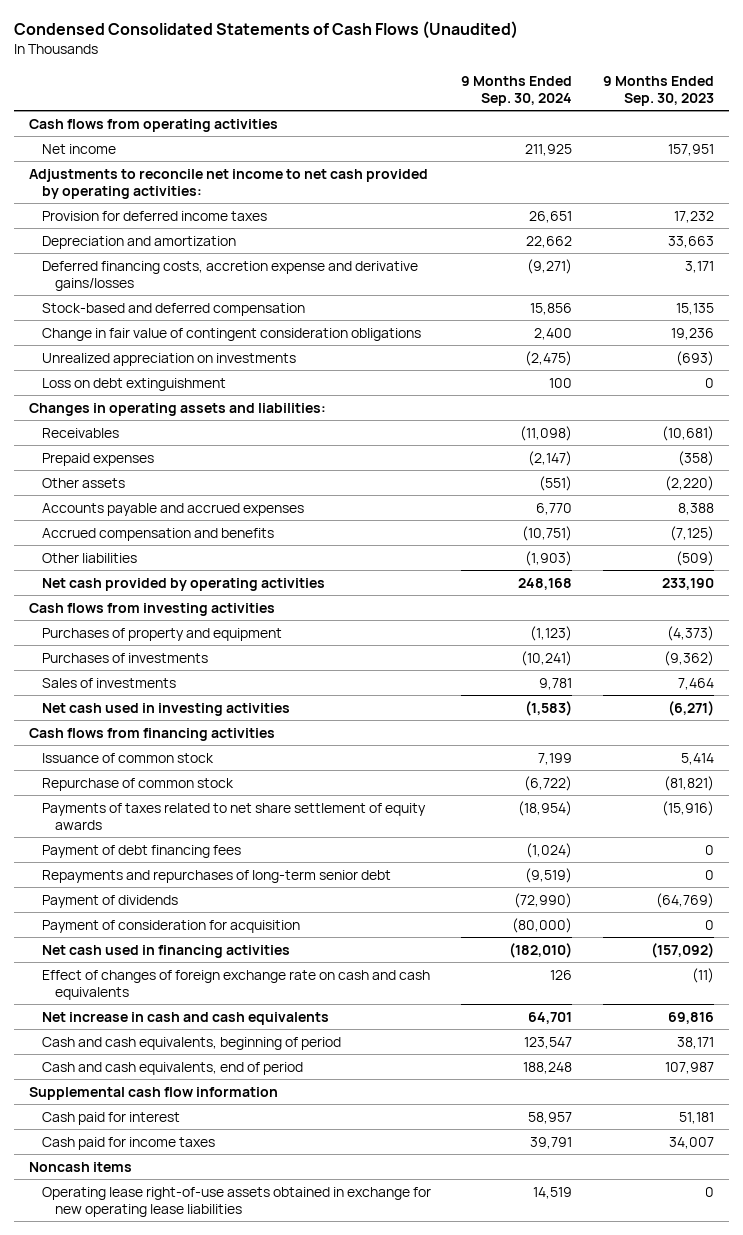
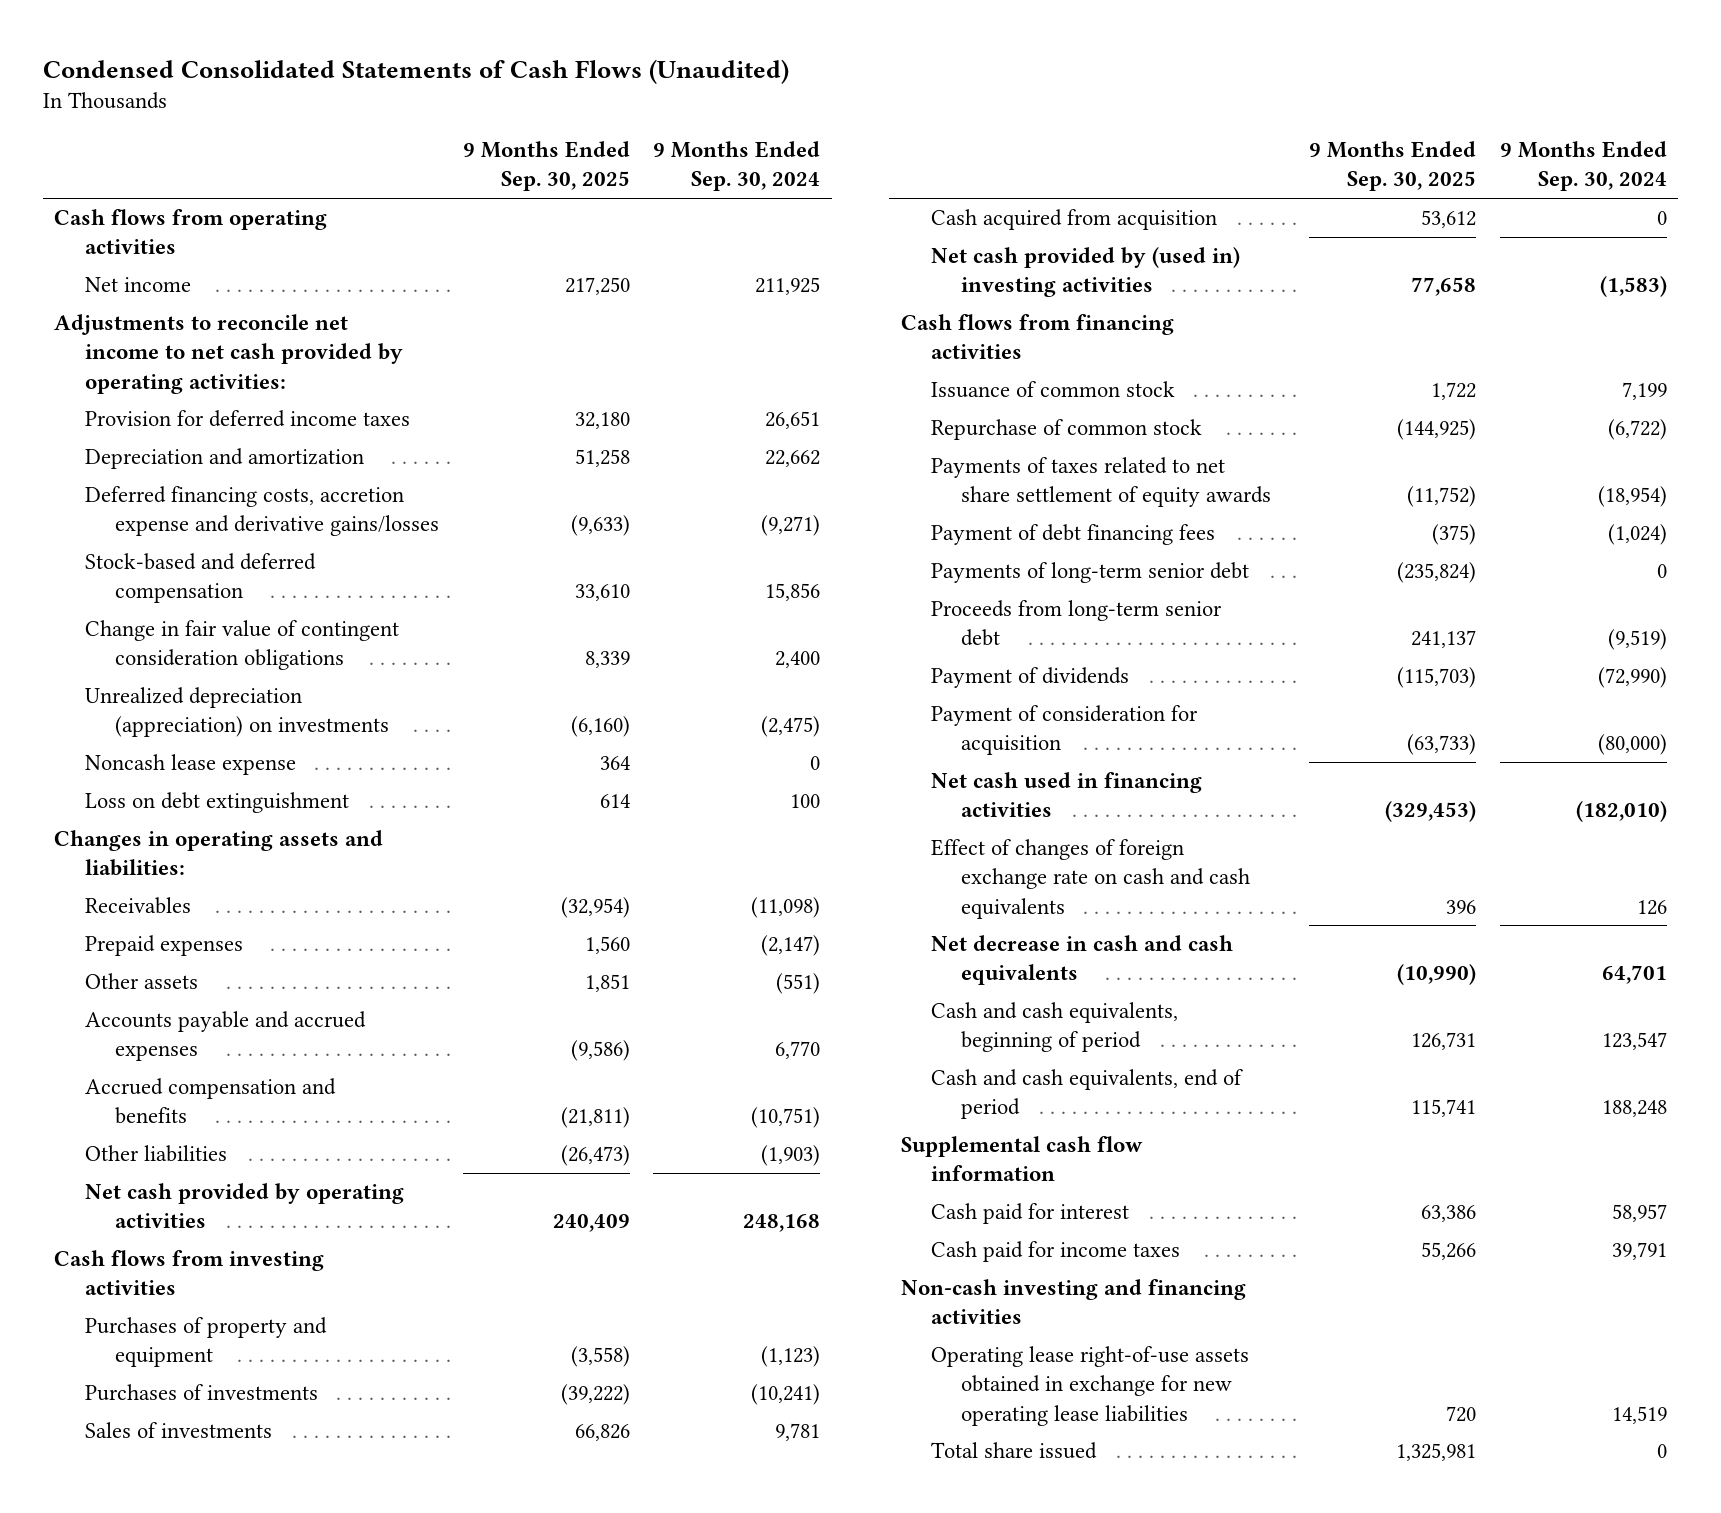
- | 9 Months Ended Sep. 30, 2024 | 9 Months Ended Sep. 30, 2023
+ | 9 Months Ended Sep. 30, 2025 | 9 Months Ended Sep. 30, 2024
- Unrealized appreciation on investments | (2,475) | (693)
+ Unrealized depreciation (appreciation) on investments | (6,160) | (2,475)
+ Noncash lease expense | 364 | 0
- Net cash used in investing activities | (1,583) | (6,271)
+ Cash acquired from acquisition | 53,612 | 0
+ Net cash provided by (used in) investing activities | 77,658 | (1,583)
- Repayments and repurchases of long-term senior debt | (9,519) | 0
+ Payments of long-term senior debt | (235,824) | 0
+ Proceeds from long-term senior debt | 241,137 | (9,519)
- Net increase in cash and cash equivalents | 64,701 | 69,816
+ Net decrease in cash and cash equivalents | (10,990) | 64,701
- Noncash items
+ Non-cash investing and financing activities
+ Total share issued | 1,325,981 | 0

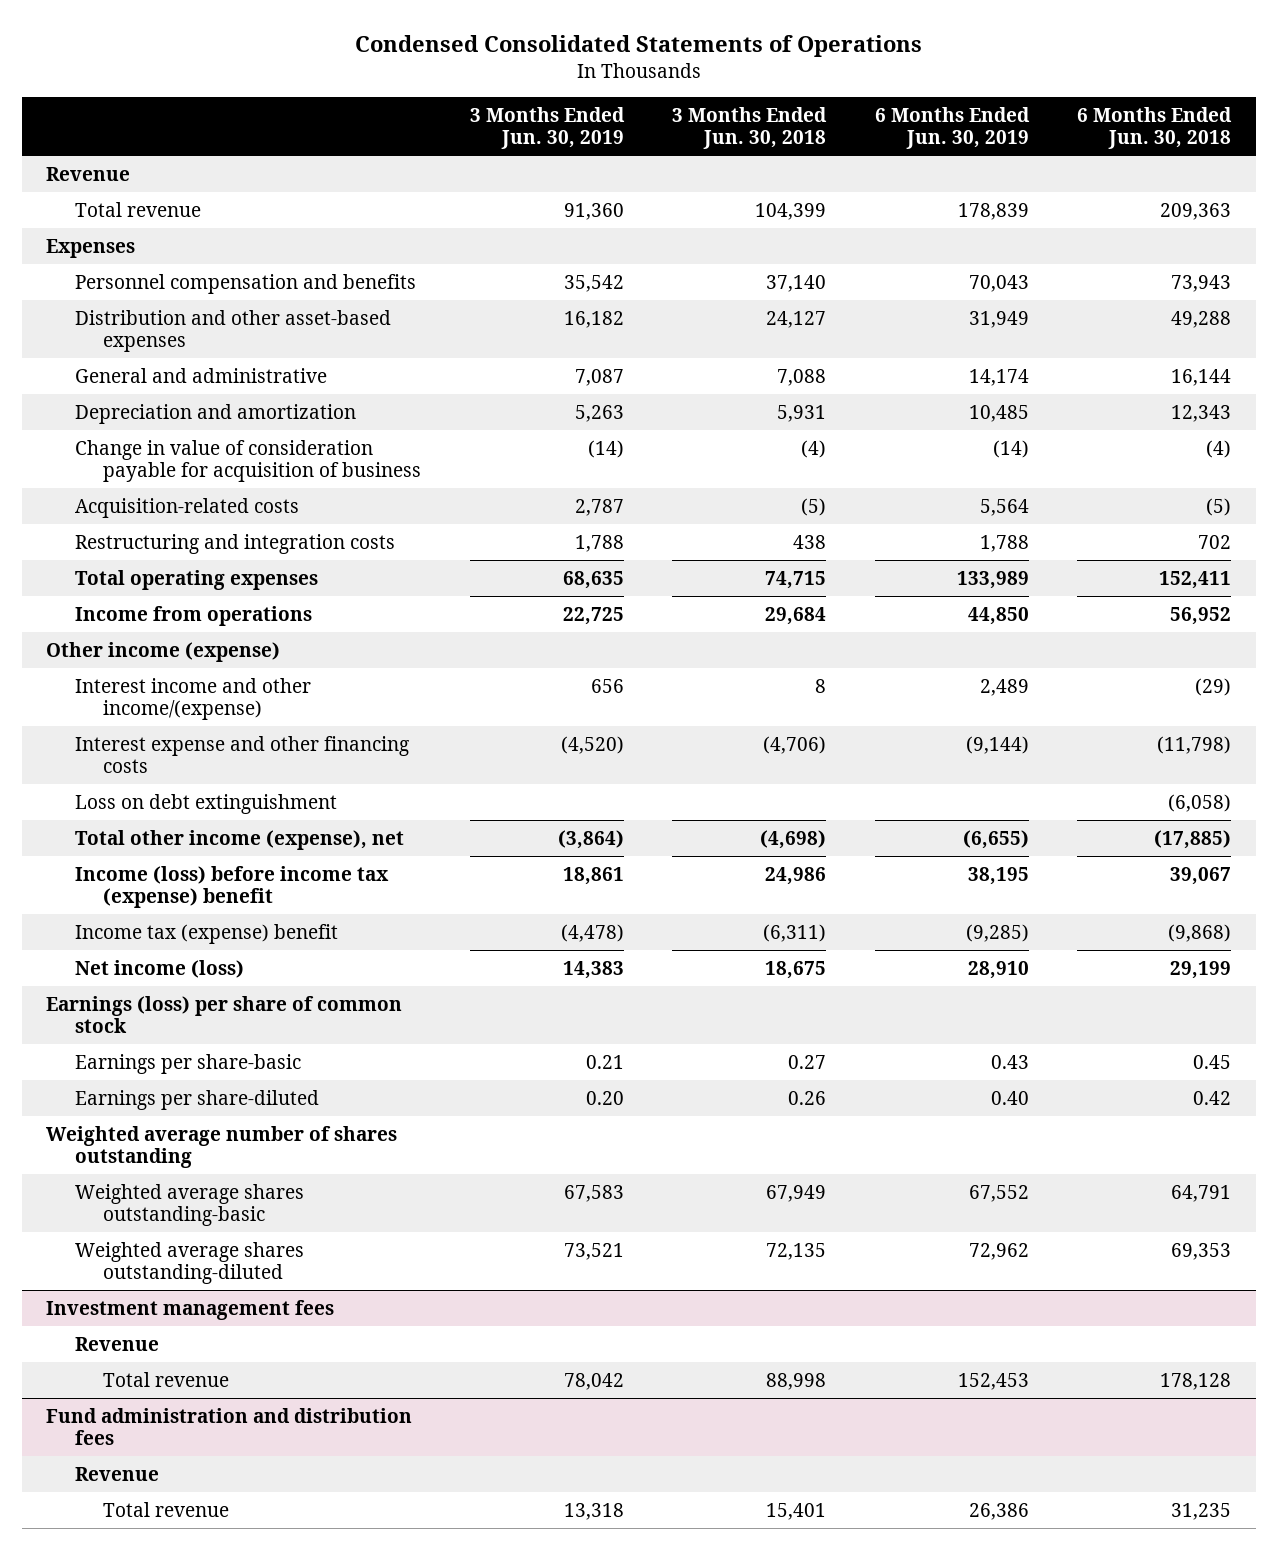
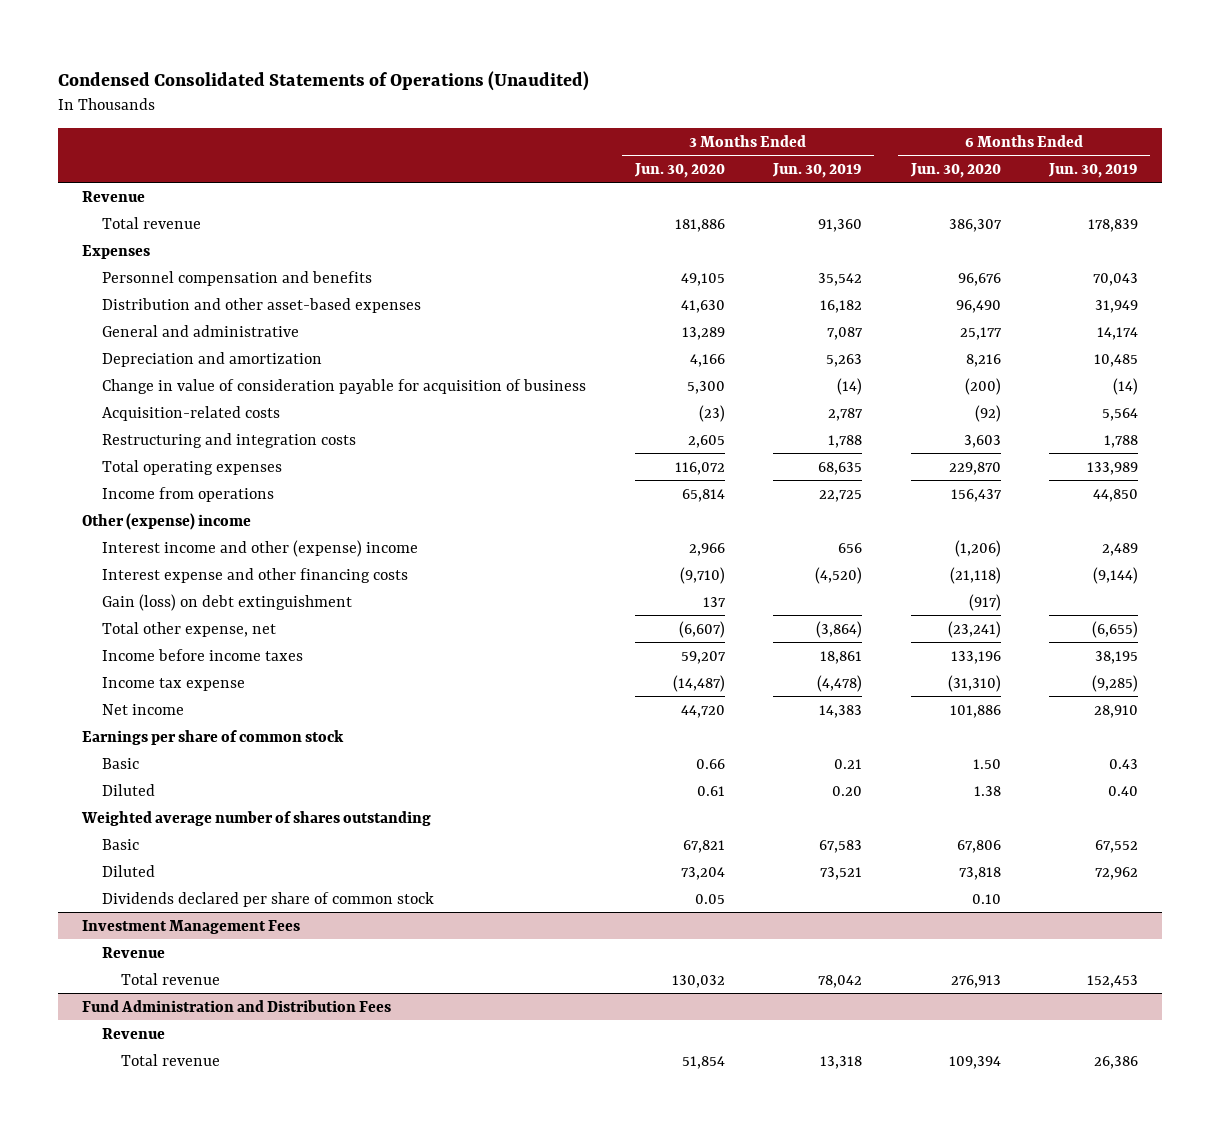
- Condensed Consolidated Statements of Operations
+ Condensed Consolidated Statements of Operations (Unaudited)
- | 3 Months Ended Jun. 30, 2019 | 3 Months Ended Jun. 30, 2018 | 6 Months Ended Jun. 30, 2019 | 6 Months Ended Jun. 30, 2018
+ | 3 Months Ended Jun. 30, 2020 | 3 Months Ended Jun. 30, 2019 | 6 Months Ended Jun. 30, 2020 | 6 Months Ended Jun. 30, 2019
- Other income (expense)
- Interest income and other income/(expense) | 656 | 8 | 2,489 | (29)
+ Other (expense) income
+ Interest income and other (expense) income | 2,966 | 656 | (1,206) | 2,489
- Loss on debt extinguishment | | | | (6,058)
- Total other income (expense), net | (3,864) | (4,698) | (6,655) | (17,885)
- Income (loss) before income tax (expense) benefit | 18,861 | 24,986 | 38,195 | 39,067
- Income tax (expense) benefit | (4,478) | (6,311) | (9,285) | (9,868)
- Net income (loss) | 14,383 | 18,675 | 28,910 | 29,199
- Earnings (loss) per share of common stock
- Earnings per share-basic | 0.21 | 0.27 | 0.43 | 0.45
- Earnings per share-diluted | 0.20 | 0.26 | 0.40 | 0.42
+ Gain (loss) on debt extinguishment | 137 | | (917) |
+ Total other expense, net | (6,607) | (3,864) | (23,241) | (6,655)
+ Income before income taxes | 59,207 | 18,861 | 133,196 | 38,195
+ Income tax expense | (14,487) | (4,478) | (31,310) | (9,285)
+ Net income | 44,720 | 14,383 | 101,886 | 28,910
+ Earnings per share of common stock
+ Basic | 0.66 | 0.21 | 1.50 | 0.43
+ Diluted | 0.61 | 0.20 | 1.38 | 0.40
- Weighted average shares outstanding-basic | 67,583 | 67,949 | 67,552 | 64,791
- Weighted average shares outstanding-diluted | 73,521 | 72,135 | 72,962 | 69,353
- Investment management fees
+ Basic | 67,821 | 67,583 | 67,806 | 67,552
+ Diluted | 73,204 | 73,521 | 73,818 | 72,962
+ Dividends declared per share of common stock | 0.05 | | 0.10 |
+ Investment Management Fees
- Fund administration and distribution fees
+ Fund Administration and Distribution Fees

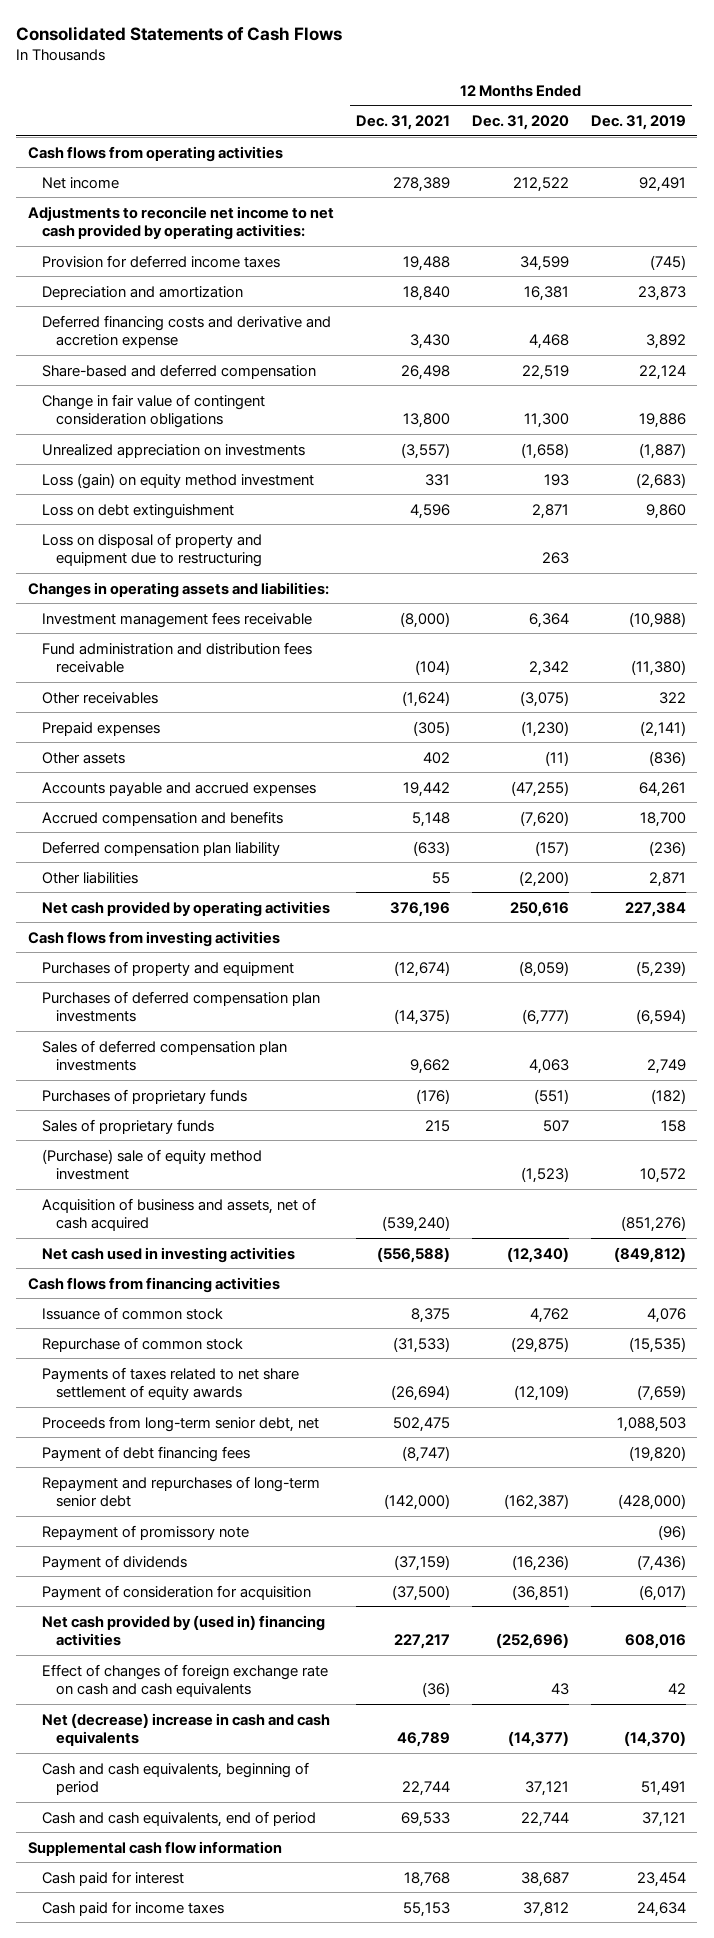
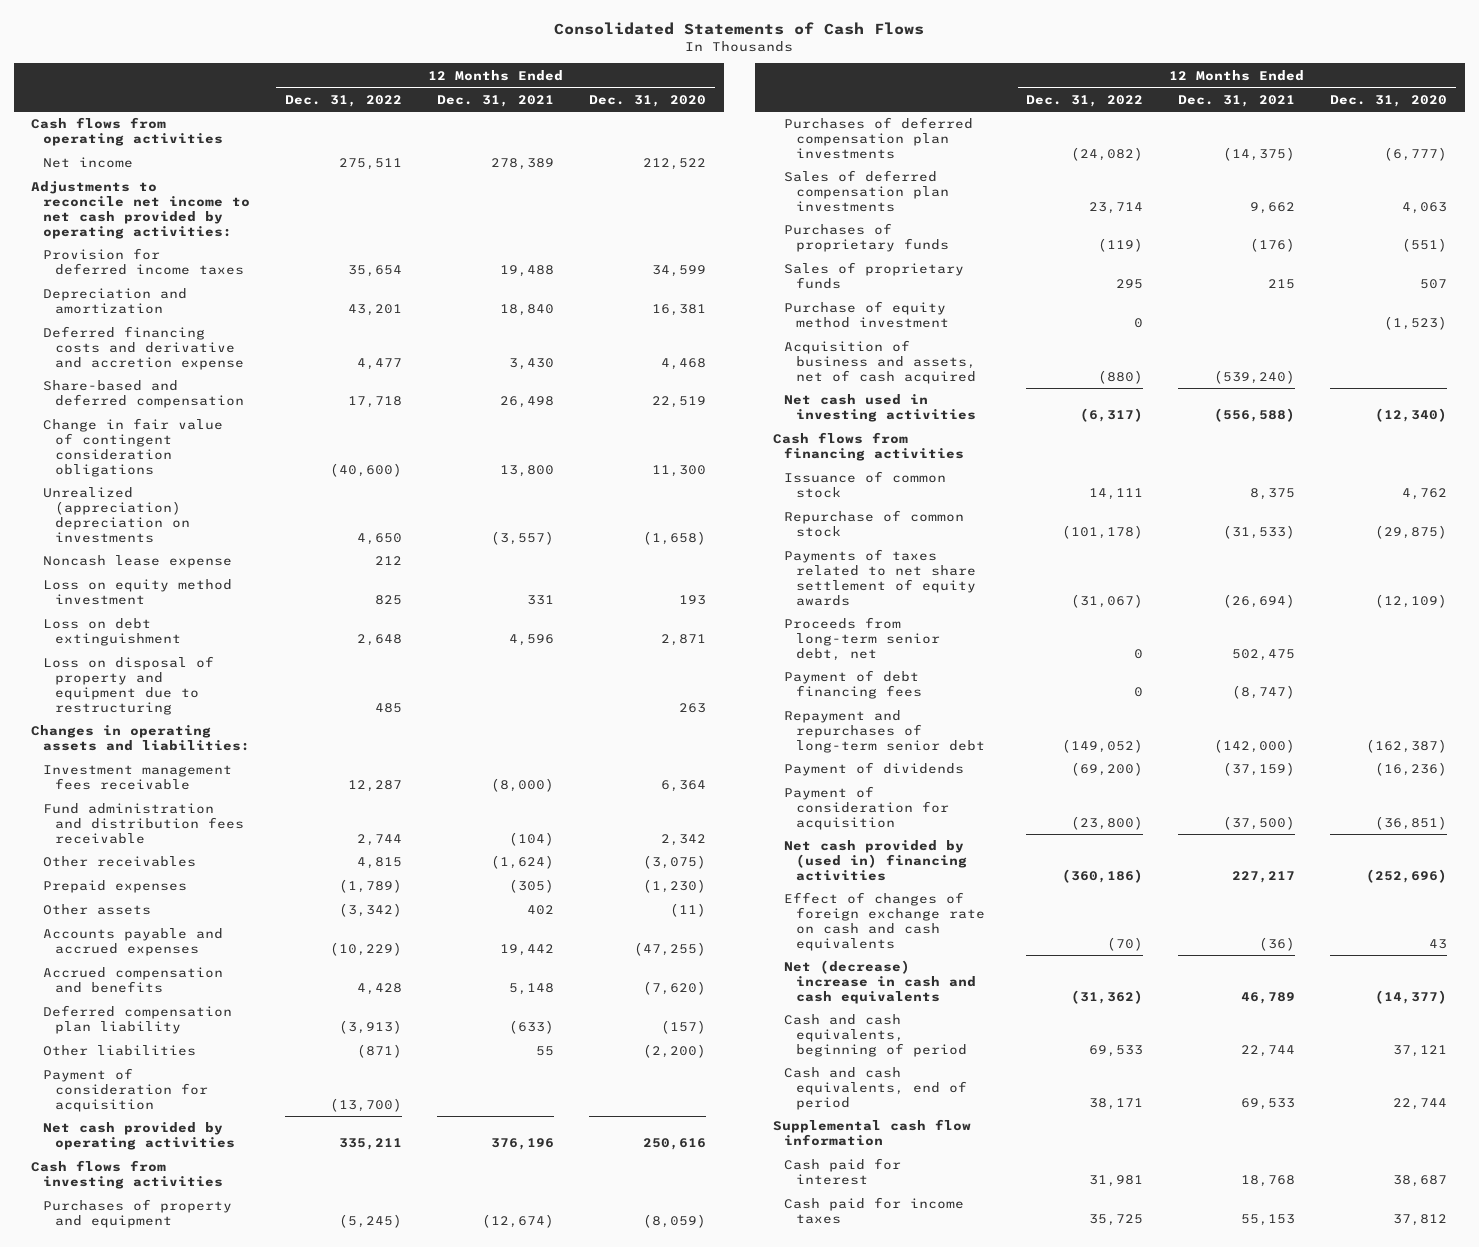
- | 12 Months Ended Dec. 31, 2021 | 12 Months Ended Dec. 31, 2020 | 12 Months Ended Dec. 31, 2019
+ | 12 Months Ended Dec. 31, 2022 | 12 Months Ended Dec. 31, 2021 | 12 Months Ended Dec. 31, 2020
- Unrealized appreciation on investments | (3,557) | (1,658) | (1,887)
- Loss (gain) on equity method investment | 331 | 193 | (2,683)
+ Unrealized (appreciation) depreciation on investments | 4,650 | (3,557) | (1,658)
+ Noncash lease expense | 212 | |
+ Loss on equity method investment | 825 | 331 | 193
+ Payment of consideration for acquisition | (13,700) | |
- (Purchase) sale of equity method investment | | (1,523) | 10,572
+ Purchase of equity method investment | 0 | | (1,523)
- Repayment of promissory note | | | (96)

